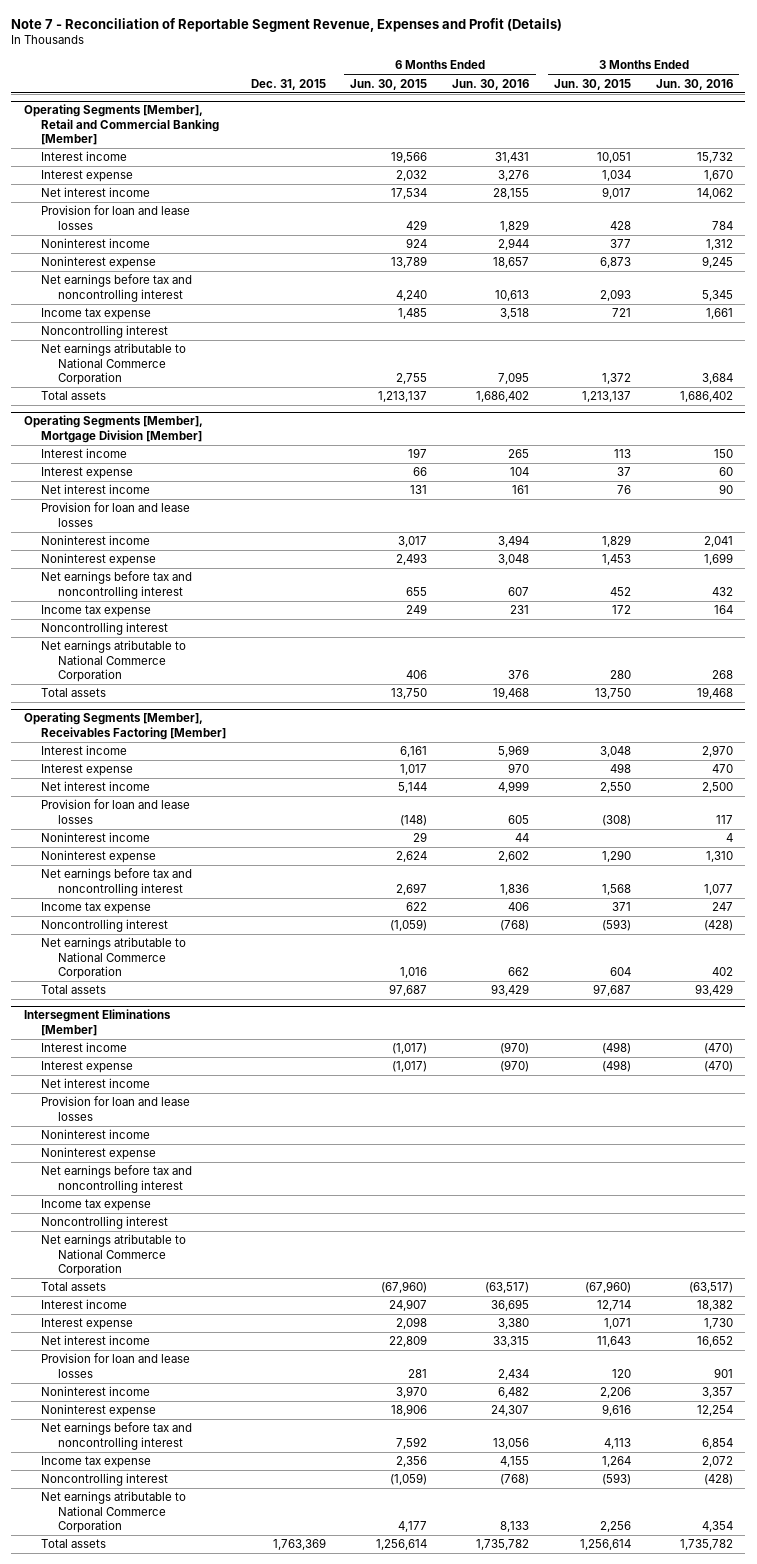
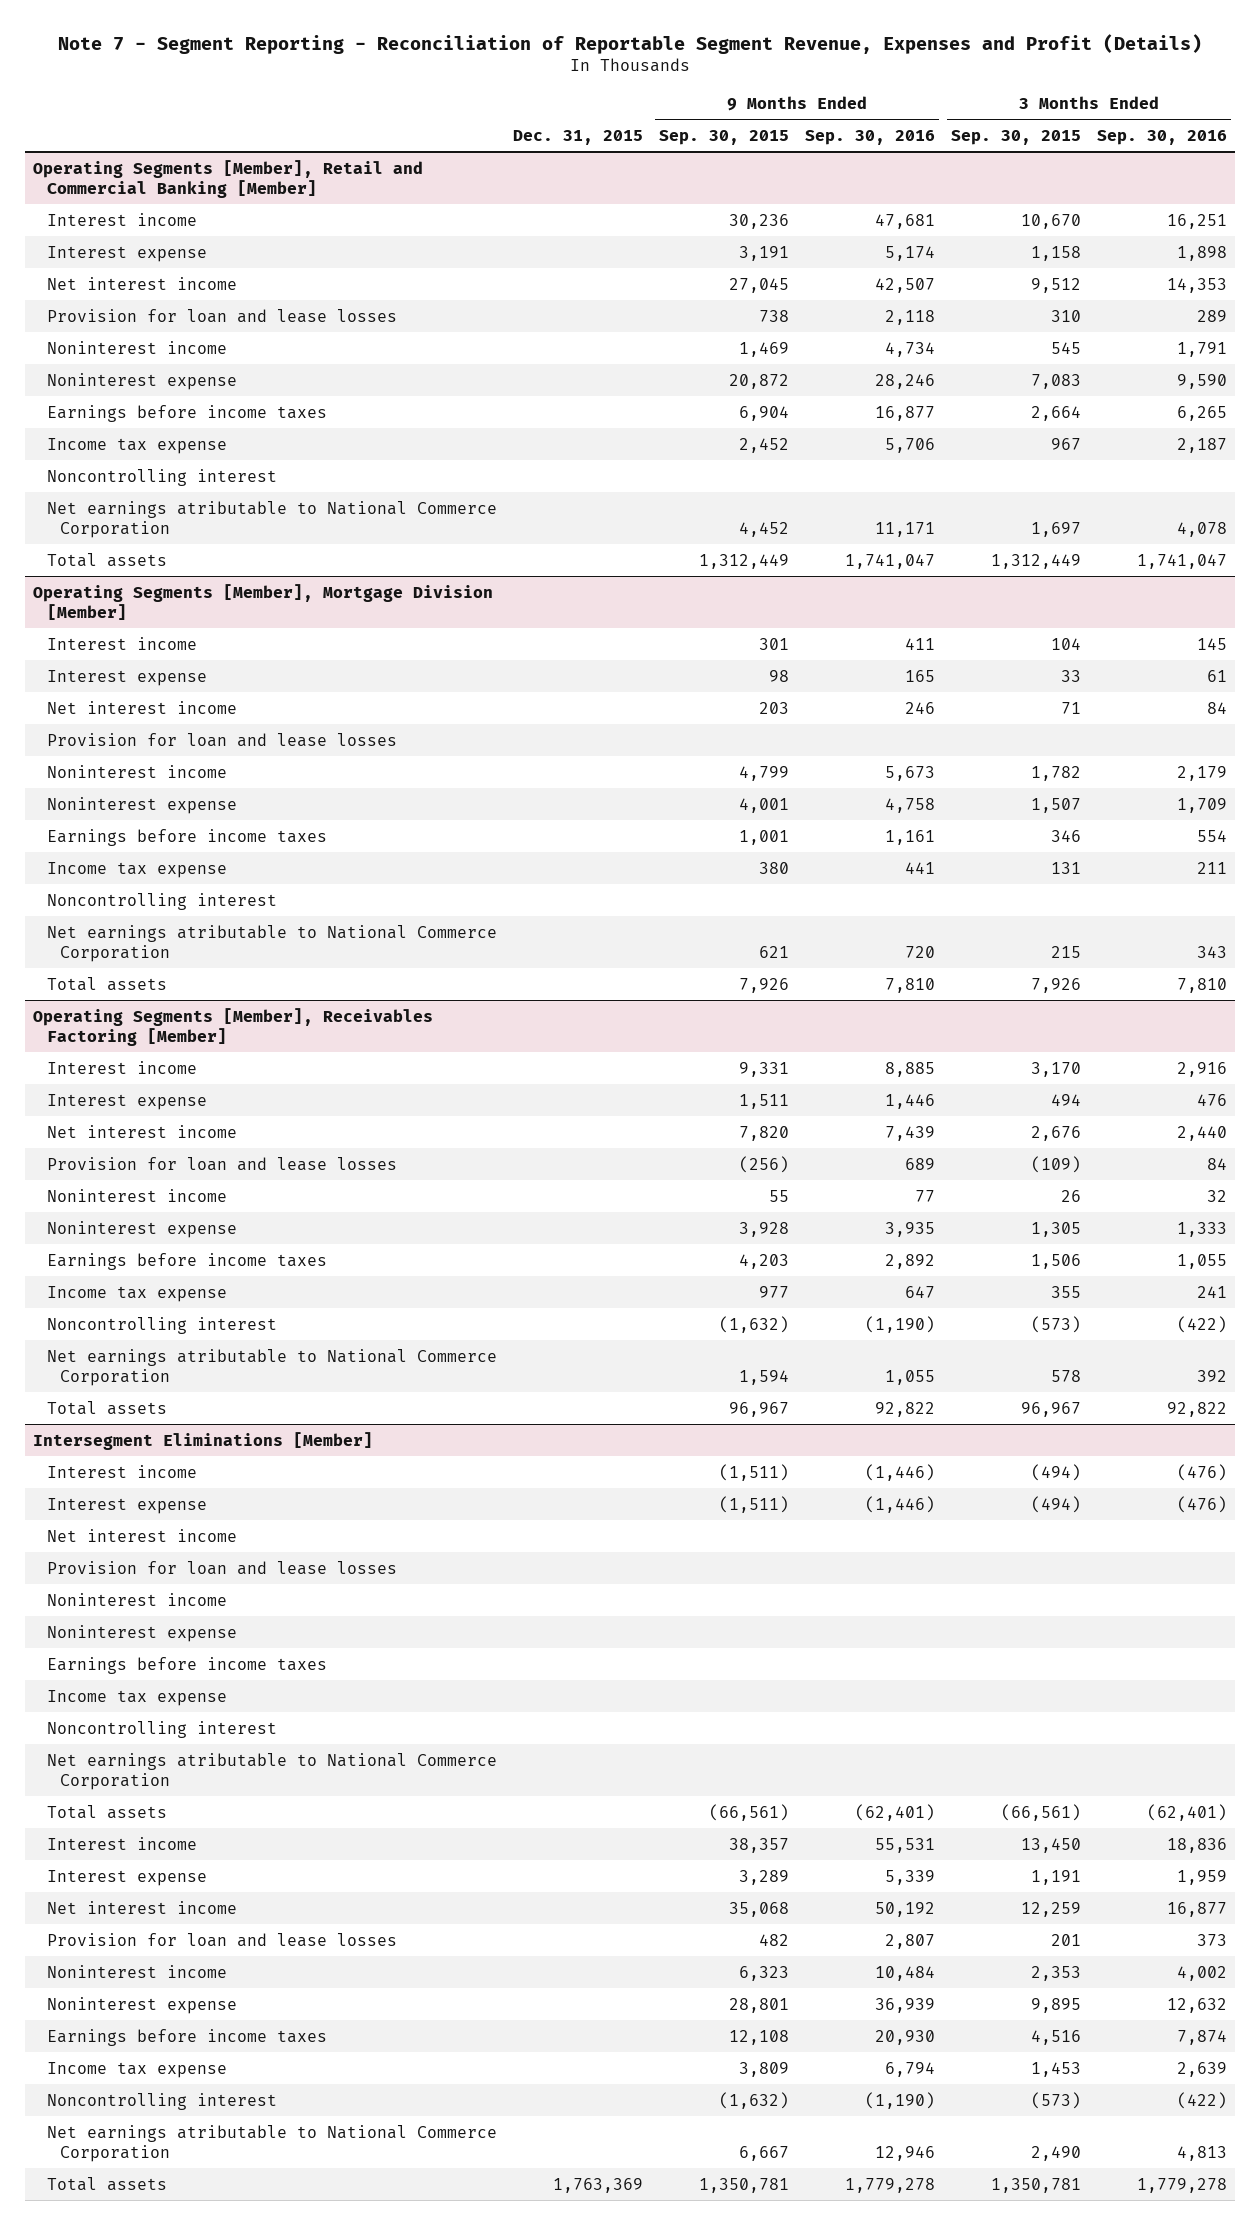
- Note 7 - Reconciliation of Reportable Segment Revenue, Expenses and Profit (Details)
+ Note 7 - Segment Reporting - Reconciliation of Reportable Segment Revenue, Expenses and Profit (Details)
- | Dec. 31, 2015 | 6 Months Ended Jun. 30, 2015 | 6 Months Ended Jun. 30, 2016 | 3 Months Ended Jun. 30, 2015 | 3 Months Ended Jun. 30, 2016
+ | Dec. 31, 2015 | 9 Months Ended Sep. 30, 2015 | 9 Months Ended Sep. 30, 2016 | 3 Months Ended Sep. 30, 2015 | 3 Months Ended Sep. 30, 2016
@ Operating Segments [Member], Retail and Commercial Banking [Member]
- Net earnings before tax and noncontrolling interest | | 4,240 | 10,613 | 2,093 | 5,345
+ Earnings before income taxes | | 6,904 | 16,877 | 2,664 | 6,265
@ Operating Segments [Member], Mortgage Division [Member]
- Net earnings before tax and noncontrolling interest | | 655 | 607 | 452 | 432
+ Earnings before income taxes | | 1,001 | 1,161 | 346 | 554
@ Operating Segments [Member], Receivables Factoring [Member]
- Net earnings before tax and noncontrolling interest | | 2,697 | 1,836 | 1,568 | 1,077
+ Earnings before income taxes | | 4,203 | 2,892 | 1,506 | 1,055
@ Intersegment Eliminations [Member]
- Net earnings before tax and noncontrolling interest
+ Earnings before income taxes
- Net earnings before tax and noncontrolling interest | | 7,592 | 13,056 | 4,113 | 6,854
+ Earnings before income taxes | | 12,108 | 20,930 | 4,516 | 7,874

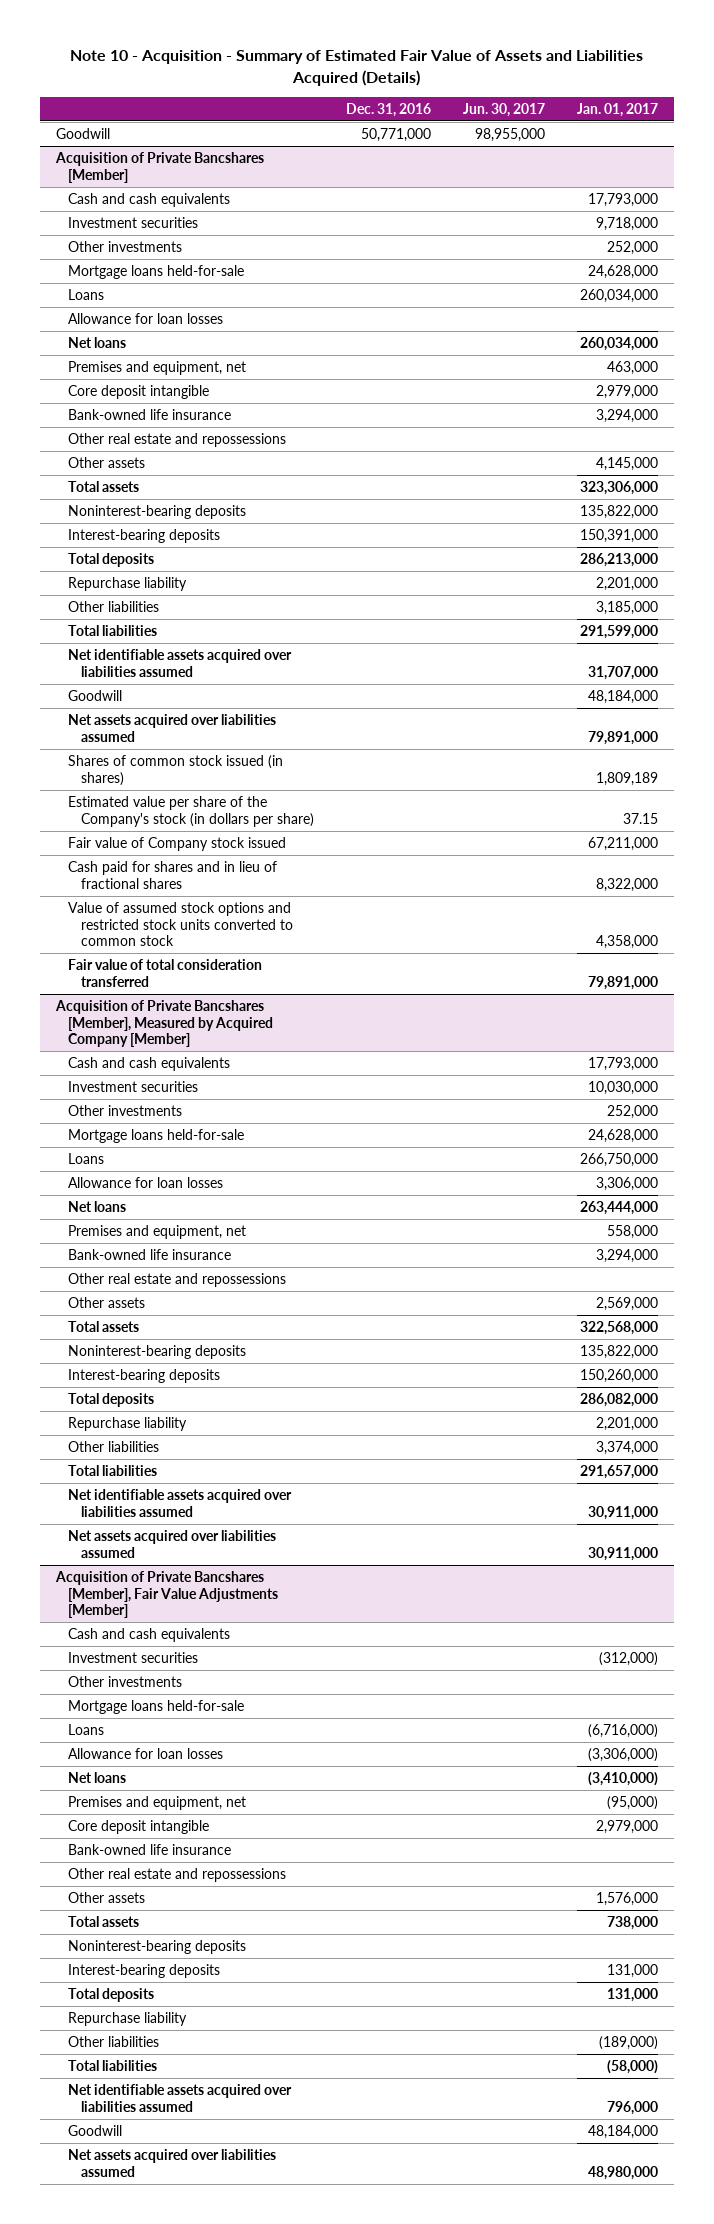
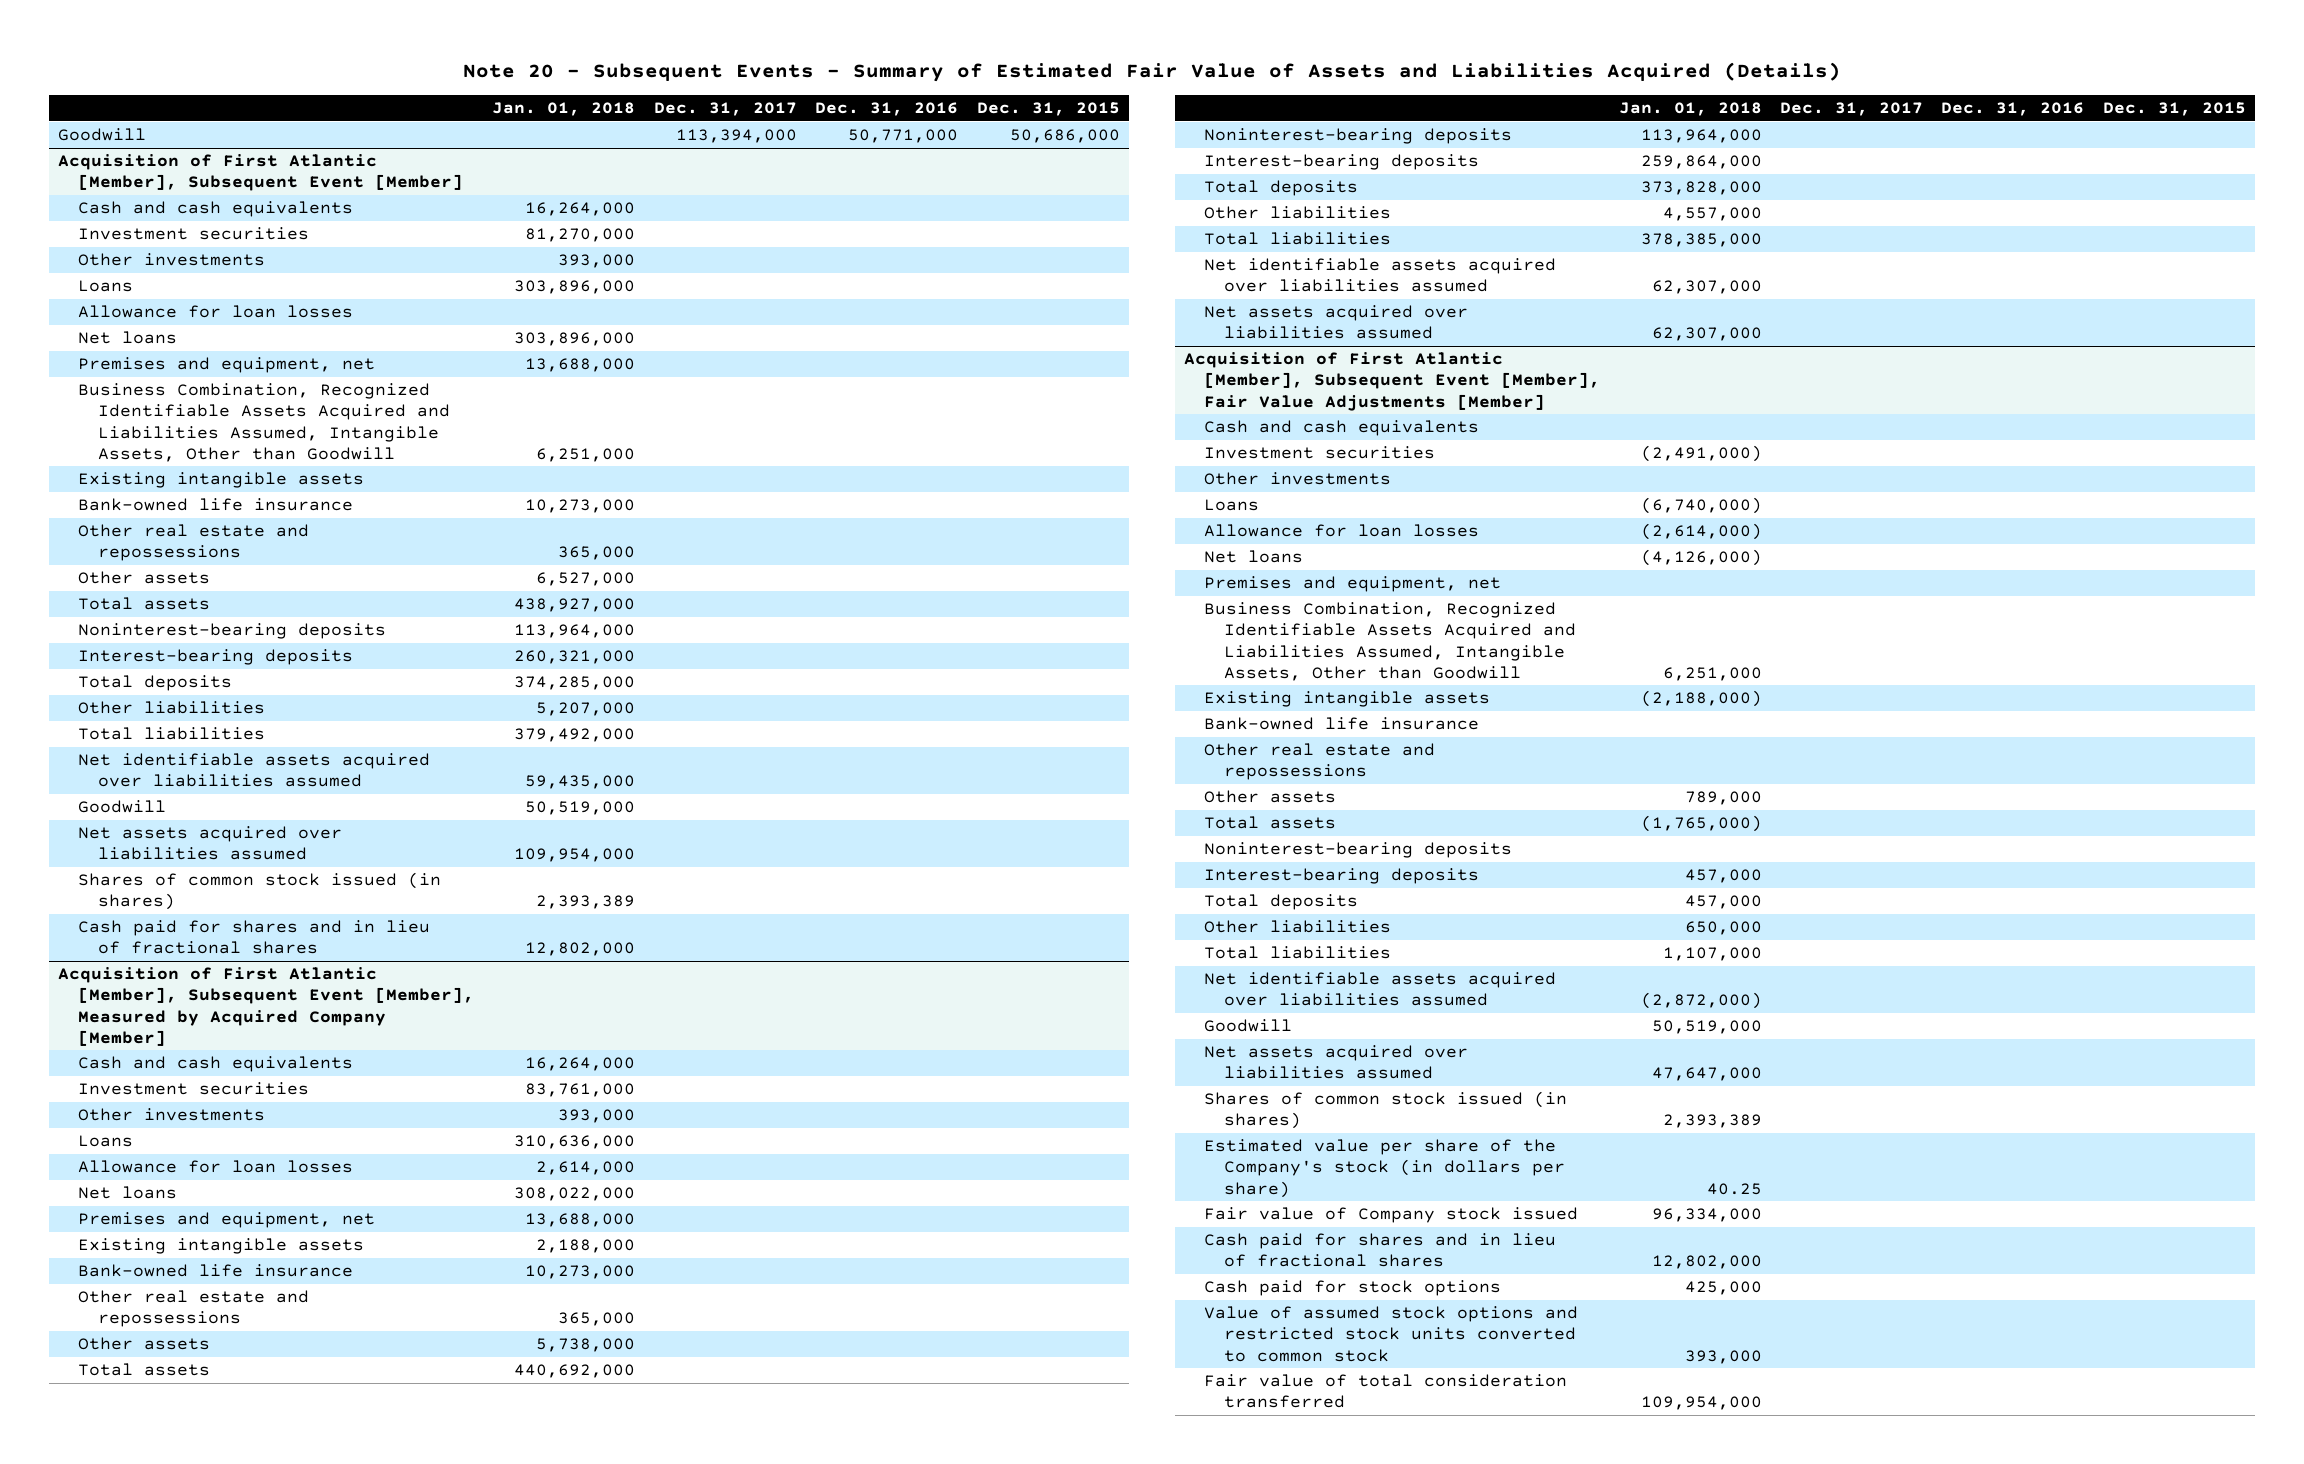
- Note 10 - Acquisition - Summary of Estimated Fair Value of Assets and Liabilities Acquired (Details)
+ Note 20 - Subsequent Events - Summary of Estimated Fair Value of Assets and Liabilities Acquired (Details)
- | Dec. 31, 2016 | Jun. 30, 2017 | Jan. 01, 2017
+ | Jan. 01, 2018 | Dec. 31, 2017 | Dec. 31, 2016 | Dec. 31, 2015
- Acquisition of Private Bancshares [Member]
- Cash and cash equivalents | | | 17,793,000
- Investment securities | | | 9,718,000
- Other investments | | | 252,000
- Mortgage loans held-for-sale | | | 24,628,000
- Loans | | | 260,034,000
- Allowance for loan losses
- Net loans | | | 260,034,000
- Premises and equipment, net | | | 463,000
- Core deposit intangible | | | 2,979,000
- Bank-owned life insurance | | | 3,294,000
- Other real estate and repossessions
- Other assets | | | 4,145,000
- Total assets | | | 323,306,000
- Noninterest-bearing deposits | | | 135,822,000
- Interest-bearing deposits | | | 150,391,000
- Total deposits | | | 286,213,000
- Repurchase liability | | | 2,201,000
- Other liabilities | | | 3,185,000
- Total liabilities | | | 291,599,000
- Net identifiable assets acquired over liabilities assumed | | | 31,707,000
- Goodwill | | | 48,184,000
- Net assets acquired over liabilities assumed | | | 79,891,000
- Shares of common stock issued (in shares) | | | 1,809,189
- Estimated value per share of the Company's stock (in dollars per share) | | | 37.15
- Fair value of Company stock issued | | | 67,211,000
- Cash paid for shares and in lieu of fractional shares | | | 8,322,000
- Value of assumed stock options and restricted stock units converted to common stock | | | 4,358,000
- Fair value of total consideration transferred | | | 79,891,000
- Acquisition of Private Bancshares [Member], Measured by Acquired Company [Member]
+ Acquisition of First Atlantic [Member], Subsequent Event [Member]
+ Cash and cash equivalents | 16,264,000 | | |
+ Investment securities | 81,270,000 | | |
+ Other investments | 393,000 | | |
+ Loans | 303,896,000 | | |
+ Allowance for loan losses
+ Net loans | 303,896,000 | | |
+ Premises and equipment, net | 13,688,000 | | |
+ Business Combination, Recognized Identifiable Assets Acquired and Liabilities Assumed, Intangible Assets, Other than Goodwill | 6,251,000 | | |
+ Existing intangible assets
+ Bank-owned life insurance | 10,273,000 | | |
+ Other real estate and repossessions | 365,000 | | |
+ Other assets | 6,527,000 | | |
+ Total assets | 438,927,000 | | |
+ Noninterest-bearing deposits | 113,964,000 | | |
+ Interest-bearing deposits | 260,321,000 | | |
+ Total deposits | 374,285,000 | | |
+ Other liabilities | 5,207,000 | | |
+ Total liabilities | 379,492,000 | | |
+ Net identifiable assets acquired over liabilities assumed | 59,435,000 | | |
+ Goodwill | 50,519,000 | | |
+ Net assets acquired over liabilities assumed | 109,954,000 | | |
+ Shares of common stock issued (in shares) | 2,393,389 | | |
+ Cash paid for shares and in lieu of fractional shares | 12,802,000 | | |
+ Acquisition of First Atlantic [Member], Subsequent Event [Member], Measured by Acquired Company [Member]
- Mortgage loans held-for-sale | | | 24,628,000
+ Existing intangible assets | 2,188,000 | | |
- Repurchase liability | | | 2,201,000
- Acquisition of Private Bancshares [Member], Fair Value Adjustments [Member]
- Cash and cash equivalents
- Investment securities | | | (312,000)
- Other investments
- Mortgage loans held-for-sale
- Loans | | | (6,716,000)
- Allowance for loan losses | | | (3,306,000)
- Net loans | | | (3,410,000)
- Premises and equipment, net | | | (95,000)
- Core deposit intangible | | | 2,979,000
- Bank-owned life insurance
- Other real estate and repossessions
- Other assets | | | 1,576,000
- Total assets | | | 738,000
- Noninterest-bearing deposits
- Interest-bearing deposits | | | 131,000
- Total deposits | | | 131,000
- Repurchase liability
- Other liabilities | | | (189,000)
- Total liabilities | | | (58,000)
- Net identifiable assets acquired over liabilities assumed | | | 796,000
- Goodwill | | | 48,184,000
- Net assets acquired over liabilities assumed | | | 48,980,000
+ Acquisition of First Atlantic [Member], Subsequent Event [Member], Fair Value Adjustments [Member]
+ Cash and cash equivalents
+ Investment securities | (2,491,000) | | |
+ Other investments
+ Loans | (6,740,000) | | |
+ Allowance for loan losses | (2,614,000) | | |
+ Net loans | (4,126,000) | | |
+ Premises and equipment, net
+ Business Combination, Recognized Identifiable Assets Acquired and Liabilities Assumed, Intangible Assets, Other than Goodwill | 6,251,000 | | |
+ Existing intangible assets | (2,188,000) | | |
+ Bank-owned life insurance
+ Other real estate and repossessions
+ Other assets | 789,000 | | |
+ Total assets | (1,765,000) | | |
+ Noninterest-bearing deposits
+ Interest-bearing deposits | 457,000 | | |
+ Total deposits | 457,000 | | |
+ Other liabilities | 650,000 | | |
+ Total liabilities | 1,107,000 | | |
+ Net identifiable assets acquired over liabilities assumed | (2,872,000) | | |
+ Goodwill | 50,519,000 | | |
+ Net assets acquired over liabilities assumed | 47,647,000 | | |
+ Shares of common stock issued (in shares) | 2,393,389 | | |
+ Estimated value per share of the Company's stock (in dollars per share) | 40.25 | | |
+ Fair value of Company stock issued | 96,334,000 | | |
+ Cash paid for shares and in lieu of fractional shares | 12,802,000 | | |
+ Cash paid for stock options | 425,000 | | |
+ Value of assumed stock options and restricted stock units converted to common stock | 393,000 | | |
+ Fair value of total consideration transferred | 109,954,000 | | |

